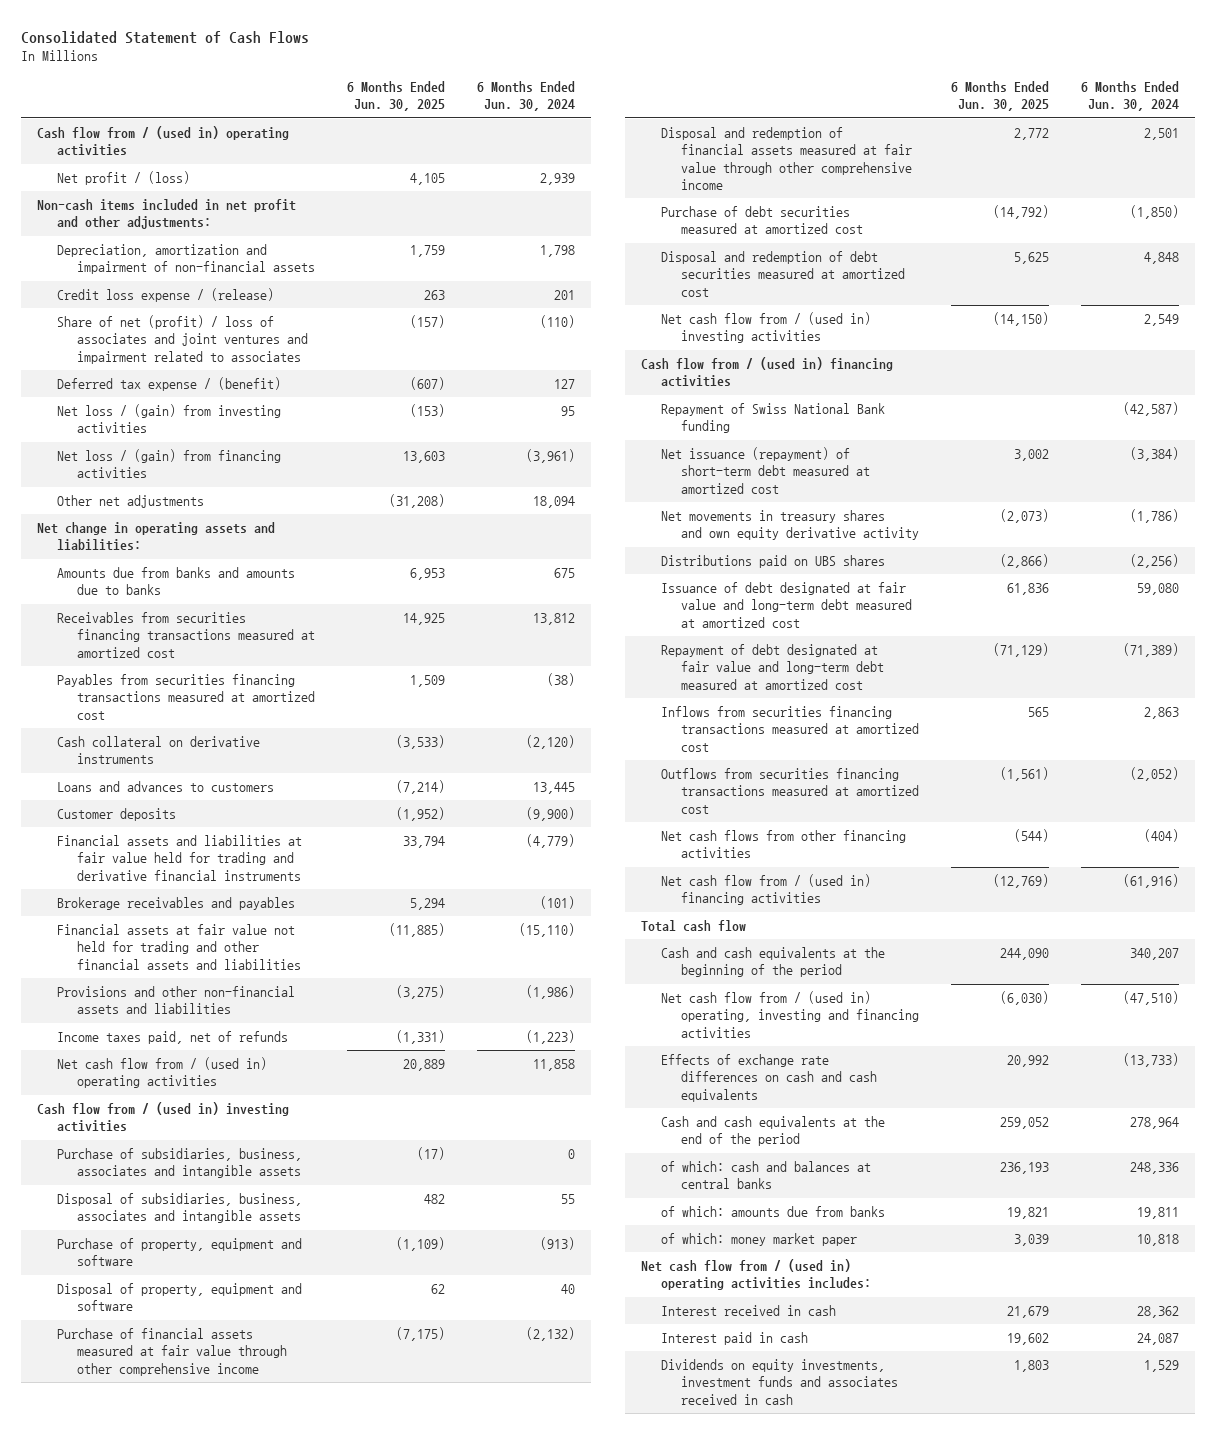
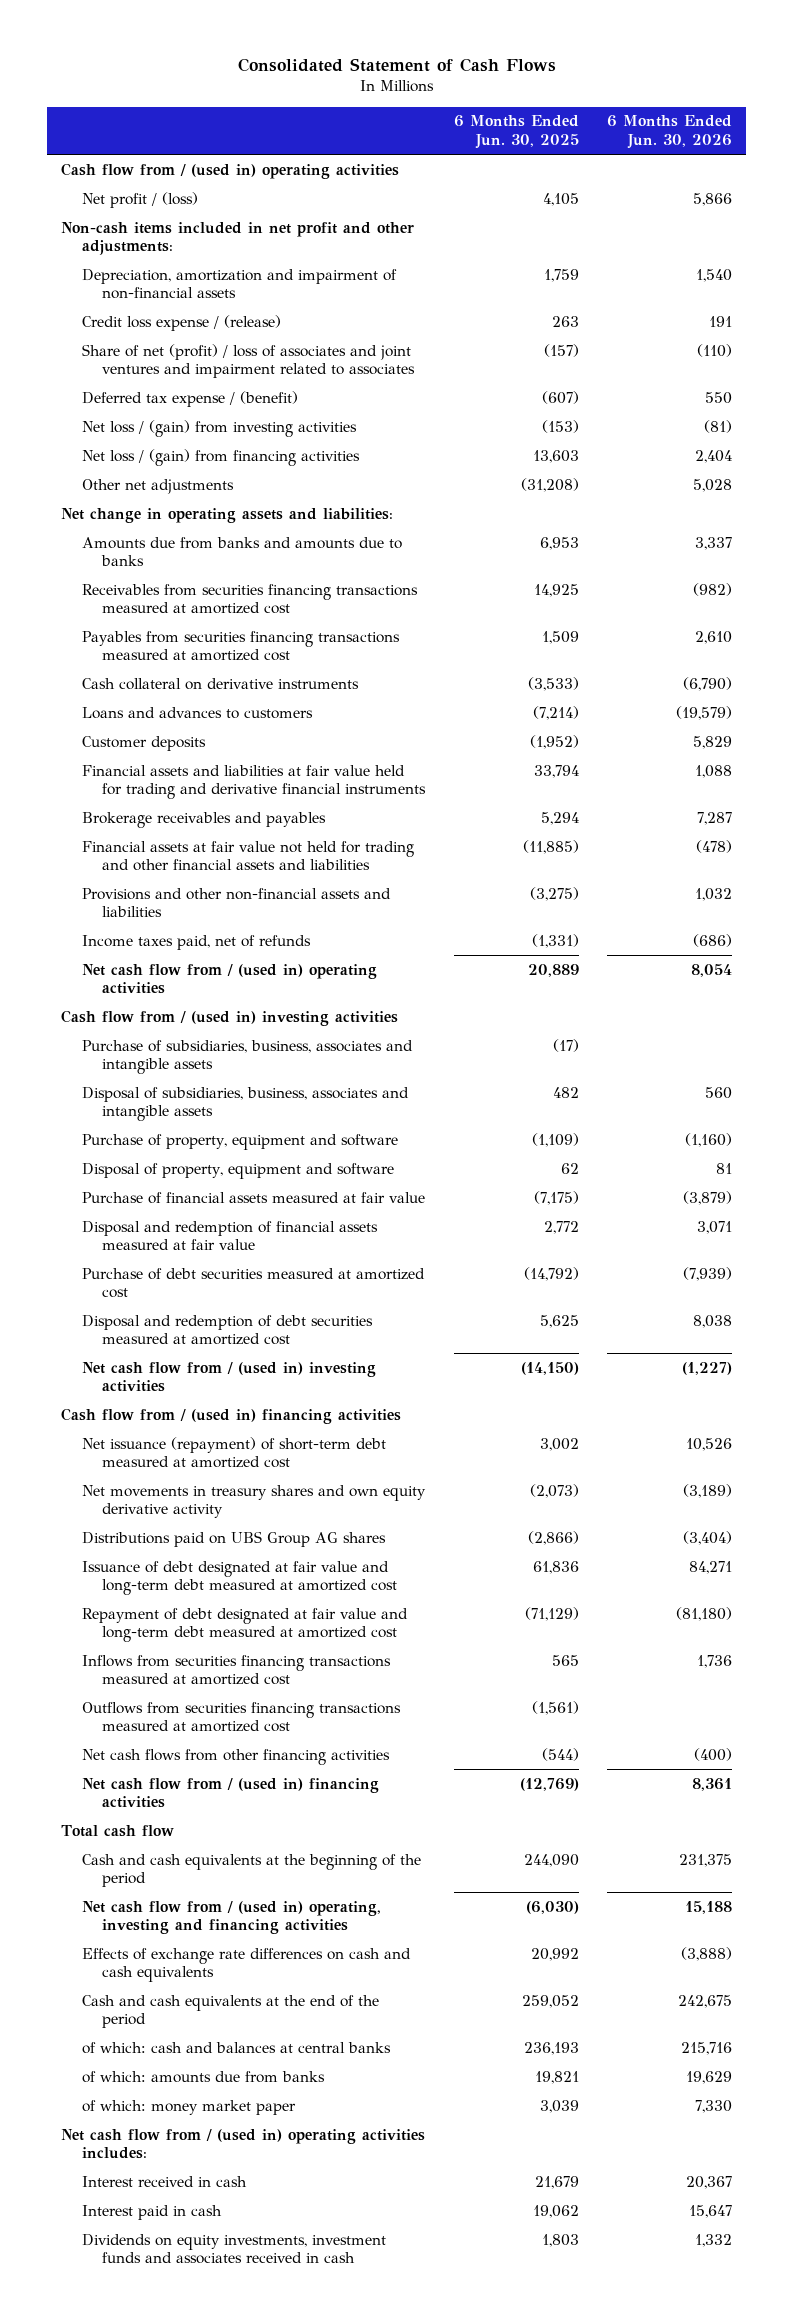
- | 6 Months Ended Jun. 30, 2025 | 6 Months Ended Jun. 30, 2024
+ | 6 Months Ended Jun. 30, 2025 | 6 Months Ended Jun. 30, 2026
- Purchase of financial assets measured at fair value through other comprehensive income | (7,175) | (2,132)
- Disposal and redemption of financial assets measured at fair value through other comprehensive income | 2,772 | 2,501
+ Purchase of financial assets measured at fair value | (7,175) | (3,879)
+ Disposal and redemption of financial assets measured at fair value | 2,772 | 3,071
- Repayment of Swiss National Bank funding | | (42,587)
- Distributions paid on UBS shares | (2,866) | (2,256)
+ Distributions paid on UBS Group AG shares | (2,866) | (3,404)
- Interest paid in cash | 19,602 | 24,087
+ Interest paid in cash | 19,062 | 15,647

